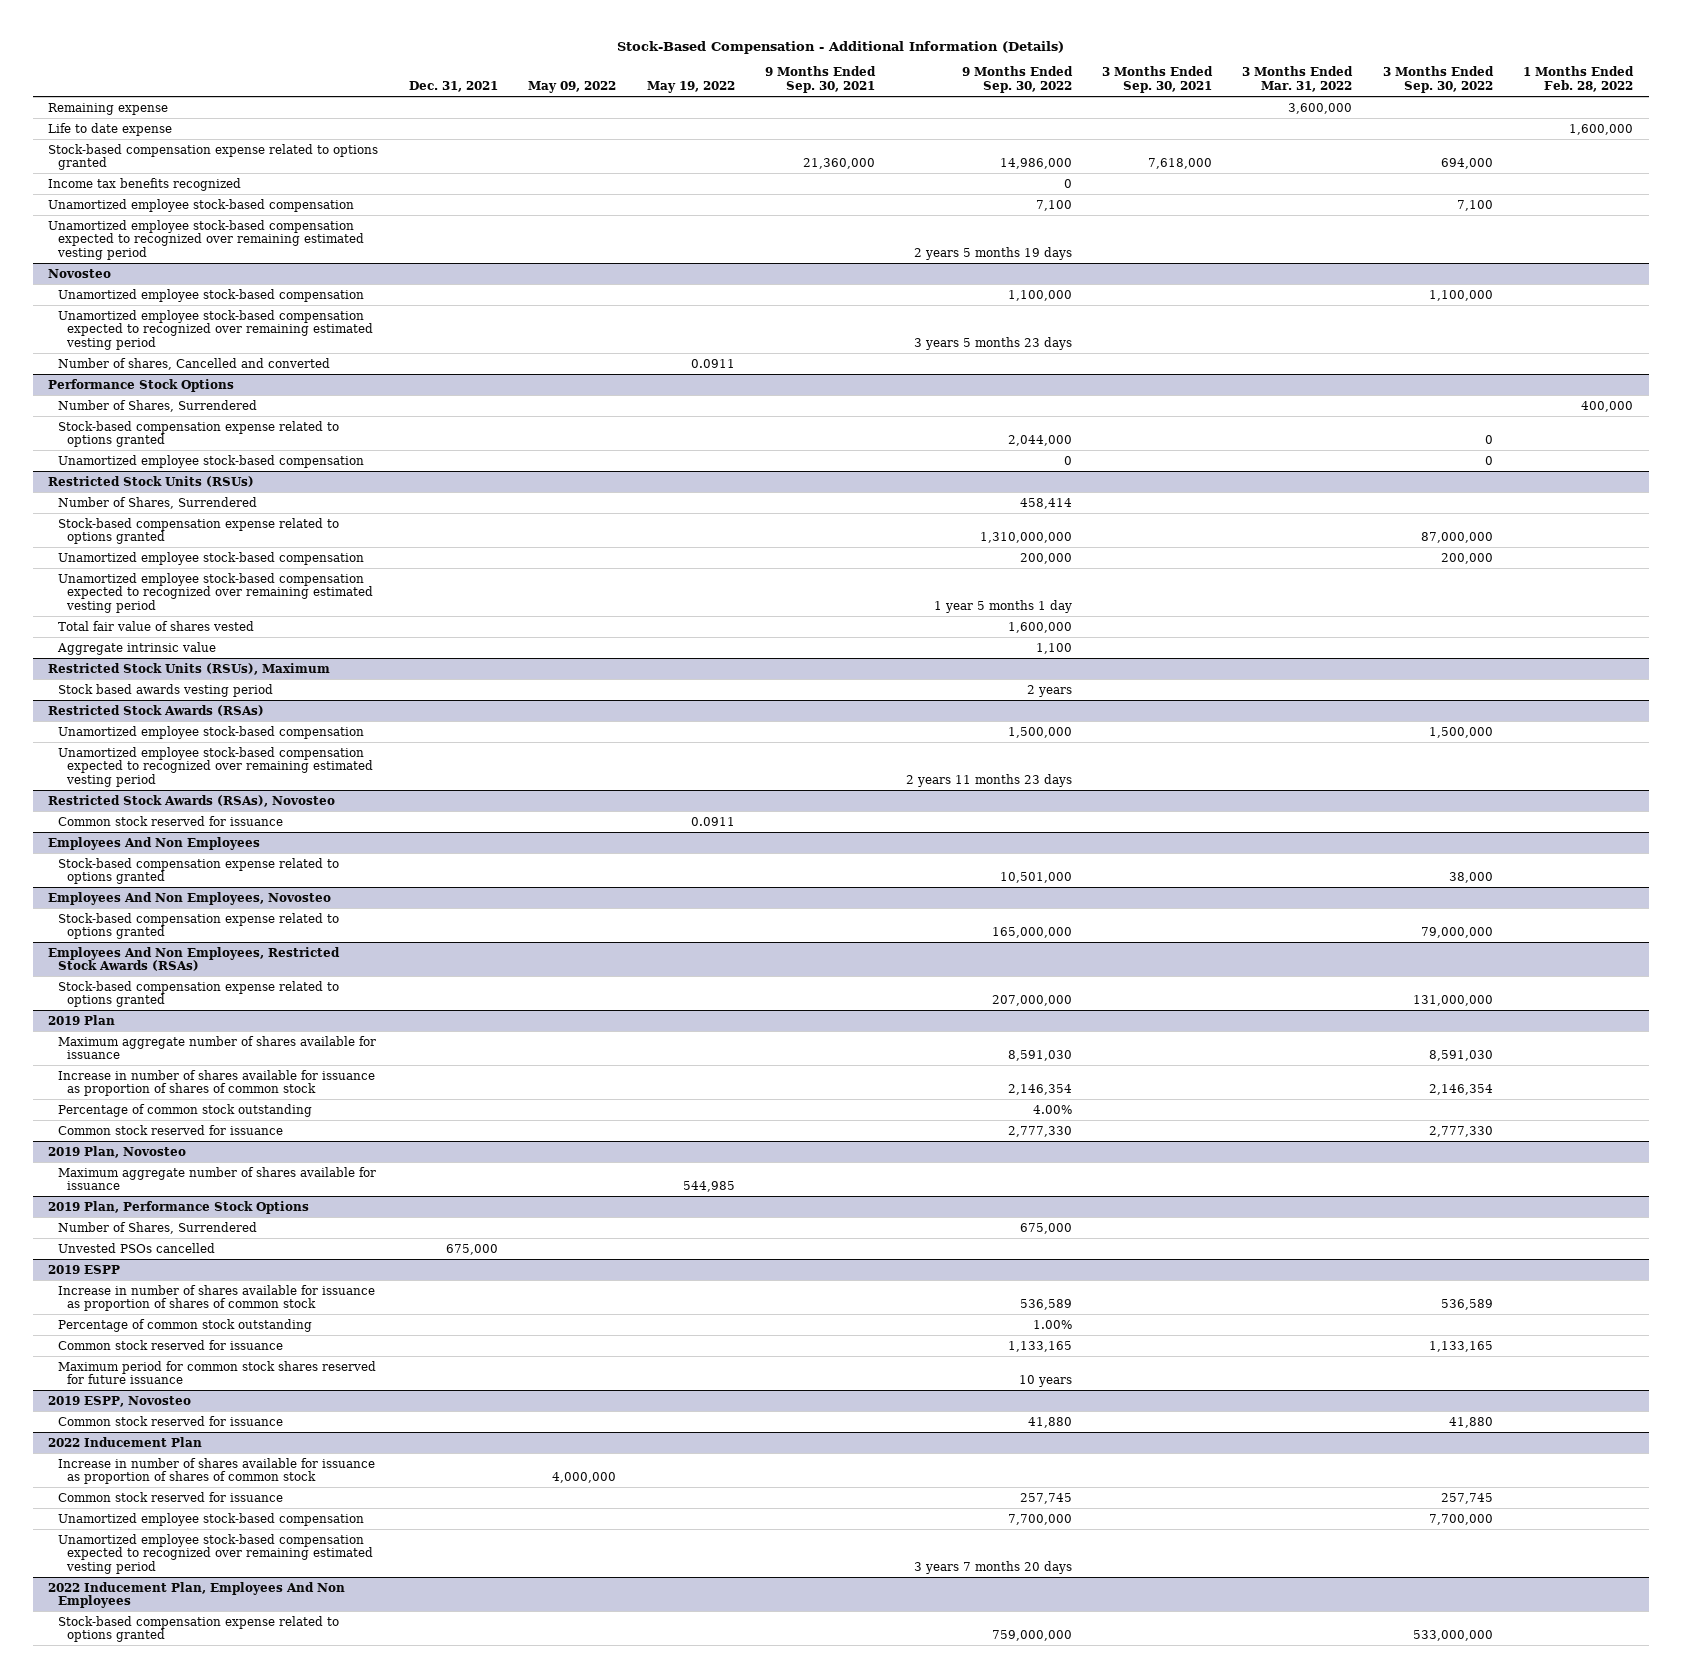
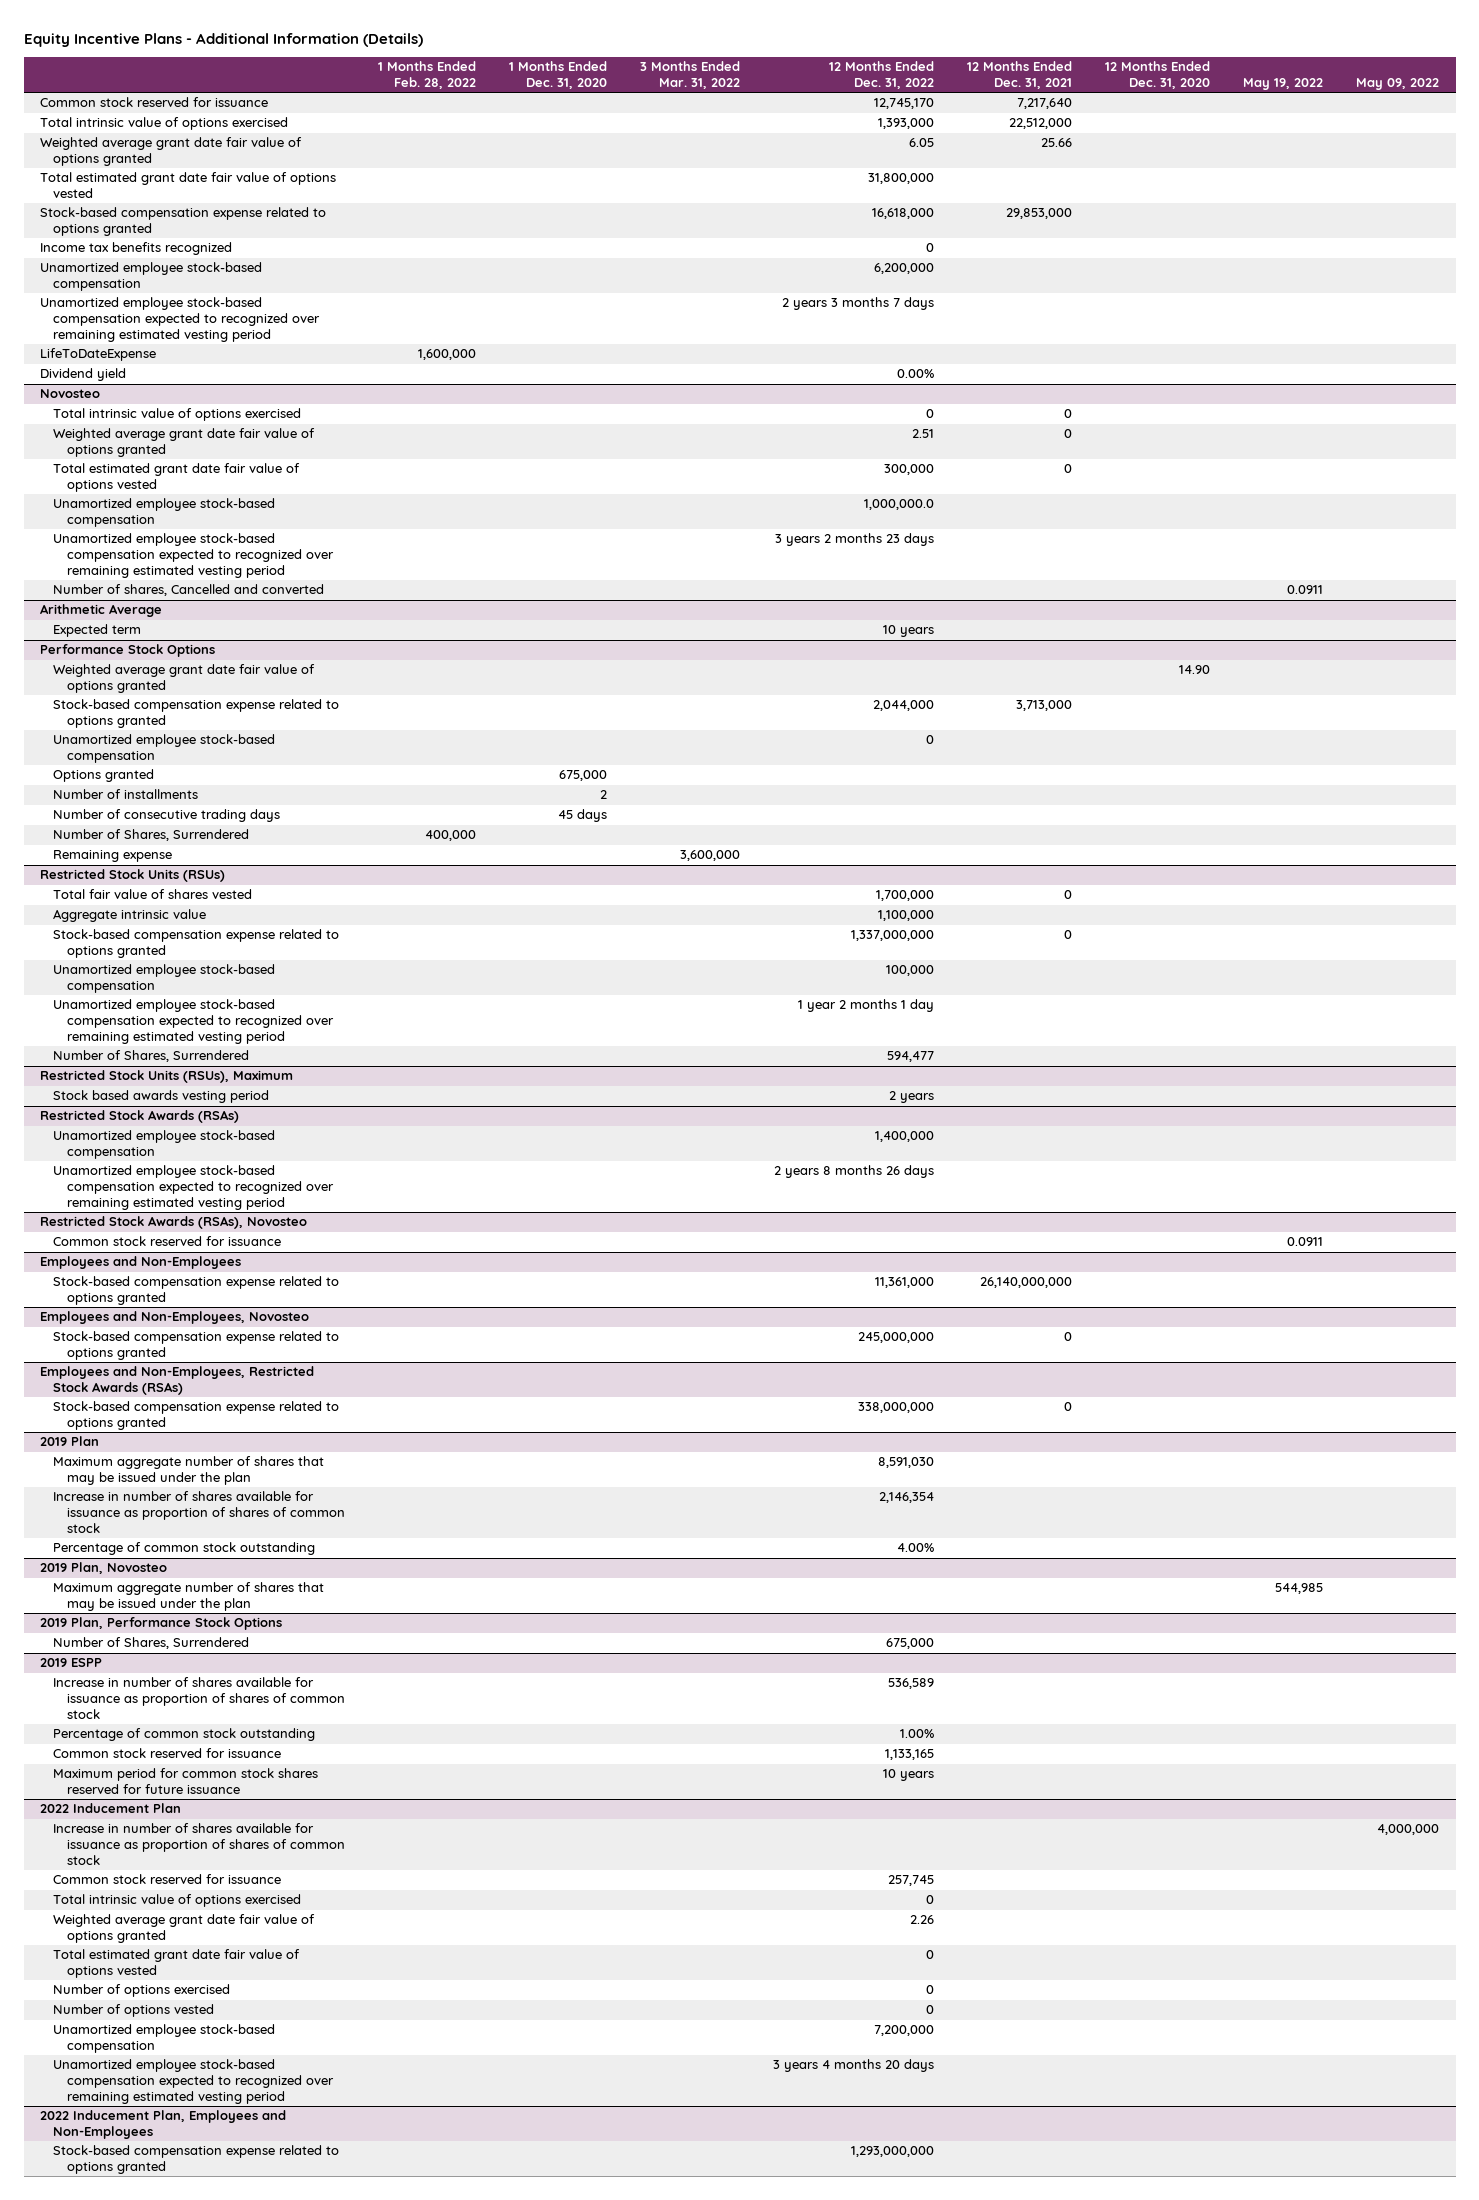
- Stock-Based Compensation - Additional Information (Details)
+ Equity Incentive Plans - Additional Information (Details)
- | Dec. 31, 2021 | May 09, 2022 | May 19, 2022 | 9 Months Ended Sep. 30, 2021 | 9 Months Ended Sep. 30, 2022 | 3 Months Ended Sep. 30, 2021 | 3 Months Ended Mar. 31, 2022 | 3 Months Ended Sep. 30, 2022 | 1 Months Ended Feb. 28, 2022
+ | 1 Months Ended Feb. 28, 2022 | 1 Months Ended Dec. 31, 2020 | 3 Months Ended Mar. 31, 2022 | 12 Months Ended Dec. 31, 2022 | 12 Months Ended Dec. 31, 2021 | 12 Months Ended Dec. 31, 2020 | May 19, 2022 | May 09, 2022
- Remaining expense | | | | | | | 3,600,000 | |
- Life to date expense | | | | | | | | | 1,600,000
+ Common stock reserved for issuance | | | | 12,745,170 | 7,217,640 | | |
+ Total intrinsic value of options exercised | | | | 1,393,000 | 22,512,000 | | |
+ Weighted average grant date fair value of options granted | | | | 6.05 | 25.66 | | |
+ Total estimated grant date fair value of options vested | | | | 31,800,000 | | | |
+ LifeToDateExpense | 1,600,000 | | | | | | |
+ Dividend yield | | | | 0.00% | | | |
@ Novosteo
+ Total intrinsic value of options exercised | | | | 0 | 0 | | |
+ Weighted average grant date fair value of options granted | | | | 2.51 | 0 | | |
+ Total estimated grant date fair value of options vested | | | | 300,000 | 0 | | |
+ Arithmetic Average
+ Expected term | | | | 10 years | | | |
@ Performance Stock Options
+ Weighted average grant date fair value of options granted | | | | | | 14.90 | |
+ Options granted | | 675,000 | | | | | |
+ Number of installments | | 2 | | | | | |
+ Number of consecutive trading days | | 45 days | | | | | |
moved down: Number of Shares, Surrendered | 400,000 | | | | | | |
+ Remaining expense | | | 3,600,000 | | | | |
@ Restricted Stock Units (RSUs)
moved up: Total fair value of shares vested | | | | 1,700,000 | 0 | | |
moved up: Aggregate intrinsic value | | | | 1,100,000 | | | |
moved down: Number of Shares, Surrendered | | | | 594,477 | | | |
- Employees And Non Employees
+ Employees and Non-Employees
- Employees And Non Employees, Novosteo
+ Employees and Non-Employees, Novosteo
- Employees And Non Employees, Restricted Stock Awards (RSAs)
+ Employees and Non-Employees, Restricted Stock Awards (RSAs)
@ 2019 Plan
- Maximum aggregate number of shares available for issuance | | | | | 8,591,030 | | | 8,591,030 |
+ Maximum aggregate number of shares that may be issued under the plan | | | | 8,591,030 | | | |
- Common stock reserved for issuance | | | | | 2,777,330 | | | 2,777,330 |
@ 2019 Plan, Novosteo
- Maximum aggregate number of shares available for issuance | | | 544,985 | | | | | |
+ Maximum aggregate number of shares that may be issued under the plan | | | | | | | 544,985 |
@ 2019 Plan, Performance Stock Options
- Unvested PSOs cancelled | 675,000 | | | | | | | |
- 2019 ESPP, Novosteo
- Common stock reserved for issuance | | | | | 41,880 | | | 41,880 |
@ 2022 Inducement Plan
+ Total intrinsic value of options exercised | | | | 0 | | | |
+ Weighted average grant date fair value of options granted | | | | 2.26 | | | |
+ Total estimated grant date fair value of options vested | | | | 0 | | | |
+ Number of options exercised | | | | 0 | | | |
+ Number of options vested | | | | 0 | | | |
- 2022 Inducement Plan, Employees And Non Employees
+ 2022 Inducement Plan, Employees and Non-Employees

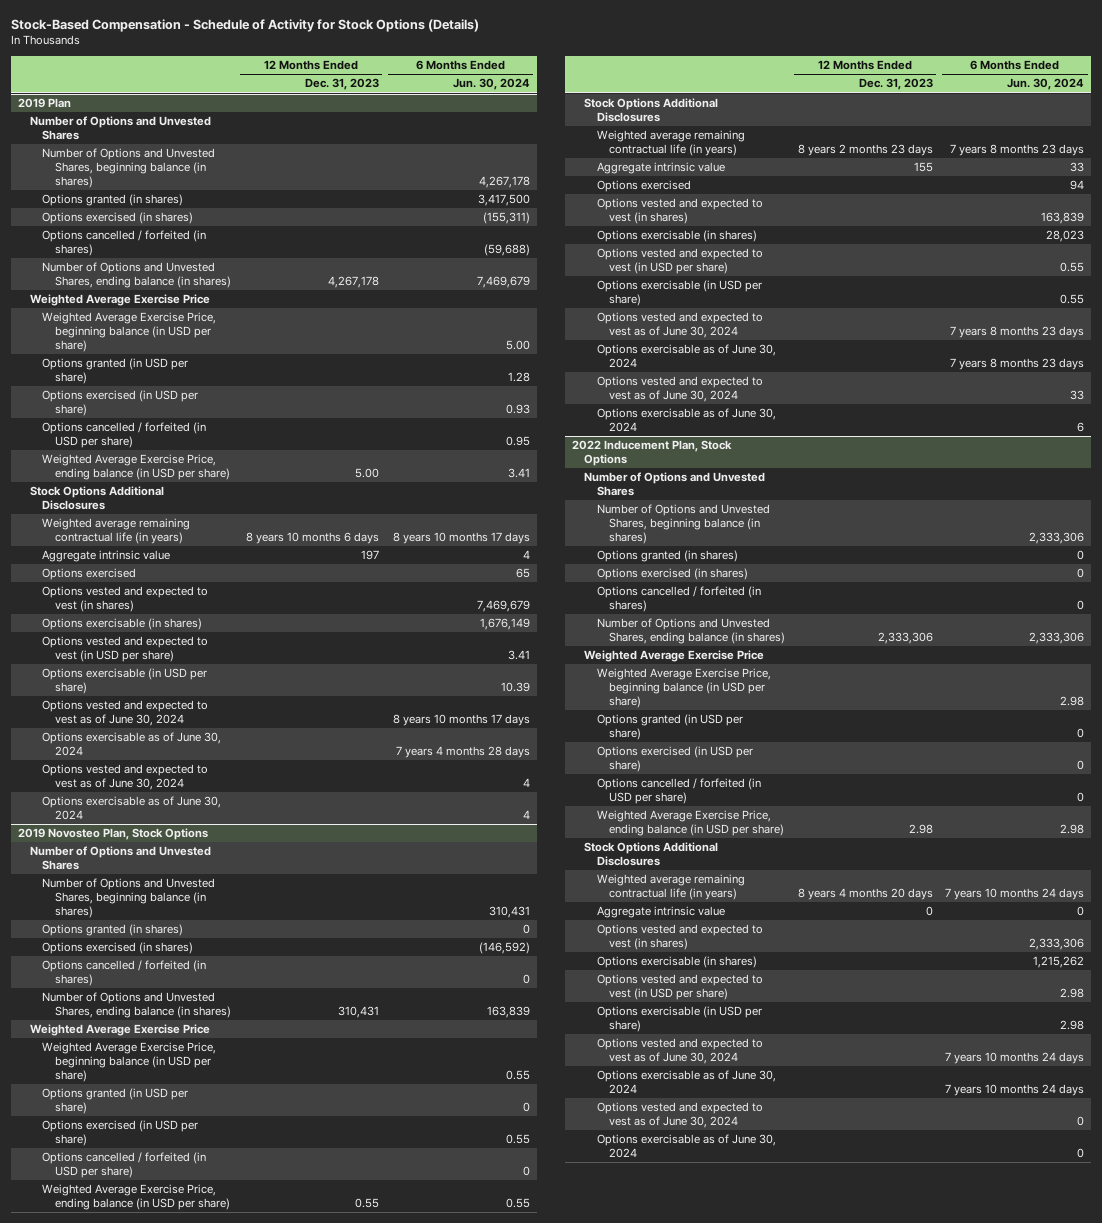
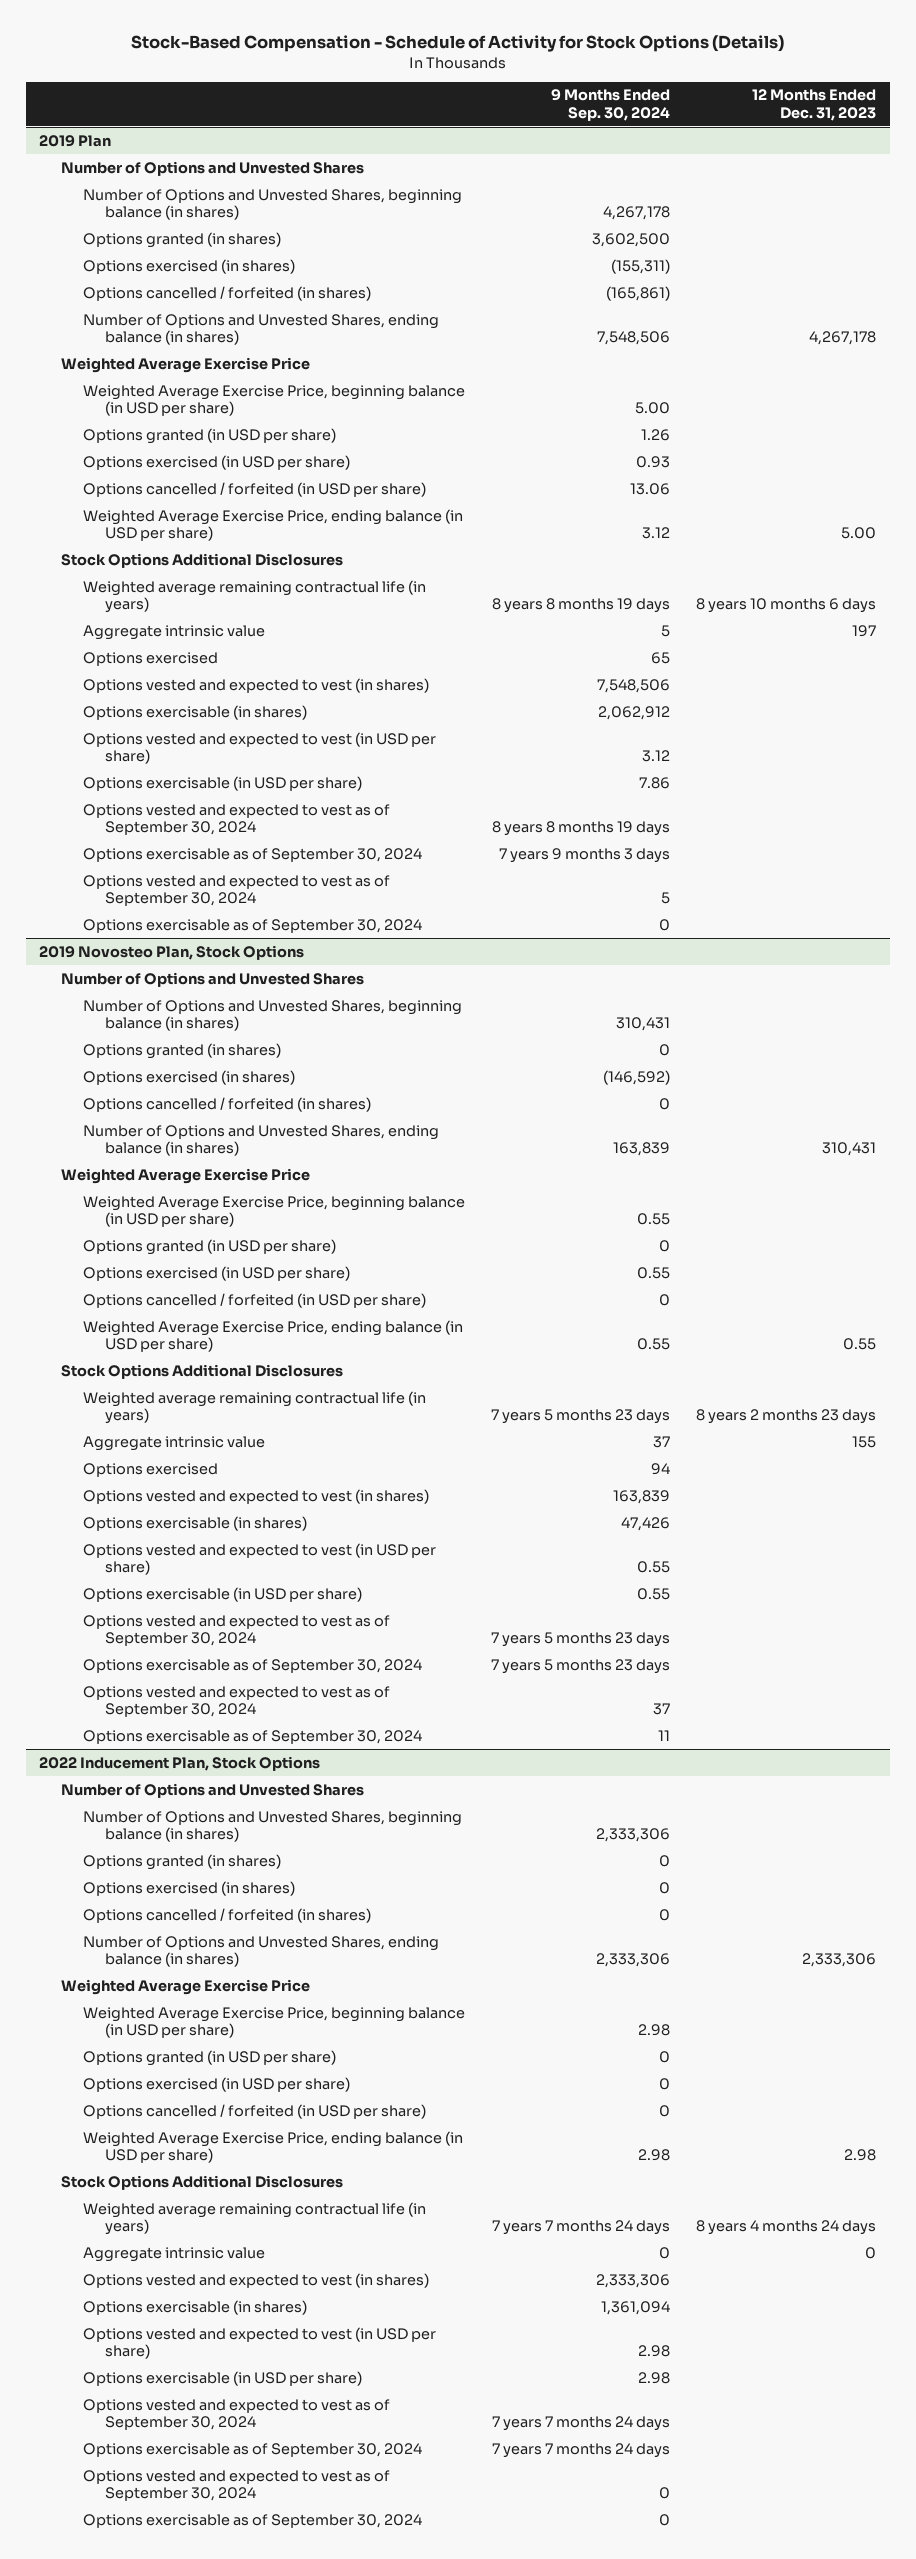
- | 12 Months Ended Dec. 31, 2023 | 6 Months Ended Jun. 30, 2024
+ | 9 Months Ended Sep. 30, 2024 | 12 Months Ended Dec. 31, 2023
@ 2019 Plan
- Options vested and expected to vest as of June 30, 2024 | | 8 years 10 months 17 days
- Options exercisable as of June 30, 2024 | | 7 years 4 months 28 days
- Options vested and expected to vest as of June 30, 2024 | | 4
- Options exercisable as of June 30, 2024 | | 4
+ Options vested and expected to vest as of September 30, 2024 | 8 years 8 months 19 days |
+ Options exercisable as of September 30, 2024 | 7 years 9 months 3 days |
+ Options vested and expected to vest as of September 30, 2024 | 5 |
+ Options exercisable as of September 30, 2024 | 0 |
@ 2019 Novosteo Plan, Stock Options
- Options vested and expected to vest as of June 30, 2024 | | 7 years 8 months 23 days
- Options exercisable as of June 30, 2024 | | 7 years 8 months 23 days
- Options vested and expected to vest as of June 30, 2024 | | 33
- Options exercisable as of June 30, 2024 | | 6
+ Options vested and expected to vest as of September 30, 2024 | 7 years 5 months 23 days |
+ Options exercisable as of September 30, 2024 | 7 years 5 months 23 days |
+ Options vested and expected to vest as of September 30, 2024 | 37 |
+ Options exercisable as of September 30, 2024 | 11 |
@ 2022 Inducement Plan, Stock Options
- Weighted average remaining contractual life (in years) | 8 years 4 months 20 days | 7 years 10 months 24 days
+ Weighted average remaining contractual life (in years) | 7 years 7 months 24 days | 8 years 4 months 24 days
- Options vested and expected to vest as of June 30, 2024 | | 7 years 10 months 24 days
- Options exercisable as of June 30, 2024 | | 7 years 10 months 24 days
- Options vested and expected to vest as of June 30, 2024 | | 0
- Options exercisable as of June 30, 2024 | | 0
+ Options vested and expected to vest as of September 30, 2024 | 7 years 7 months 24 days |
+ Options exercisable as of September 30, 2024 | 7 years 7 months 24 days |
+ Options vested and expected to vest as of September 30, 2024 | 0 |
+ Options exercisable as of September 30, 2024 | 0 |

